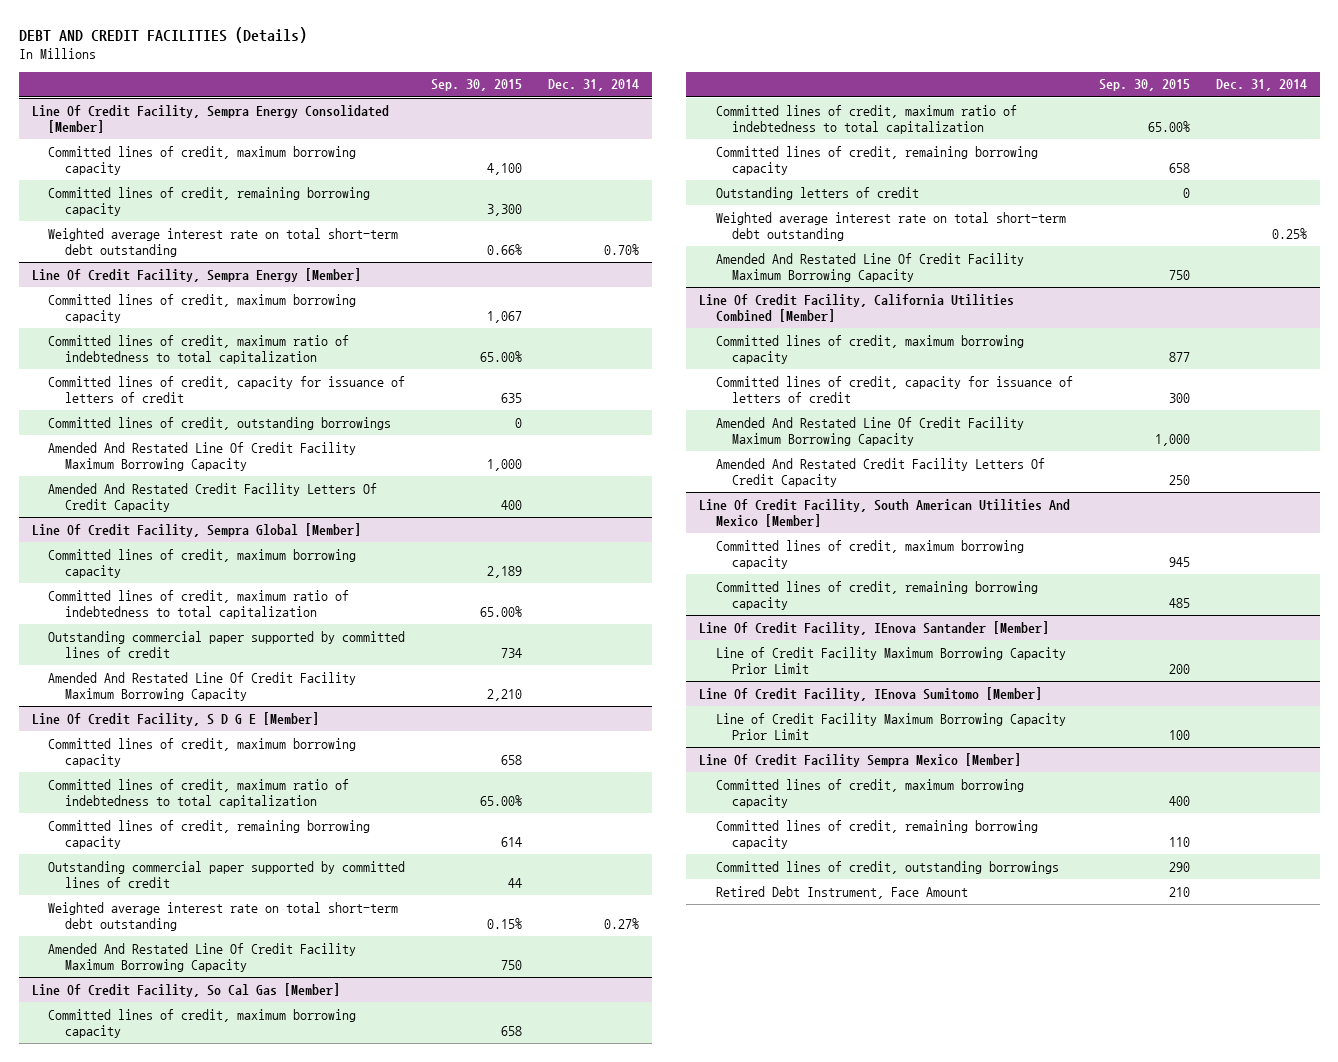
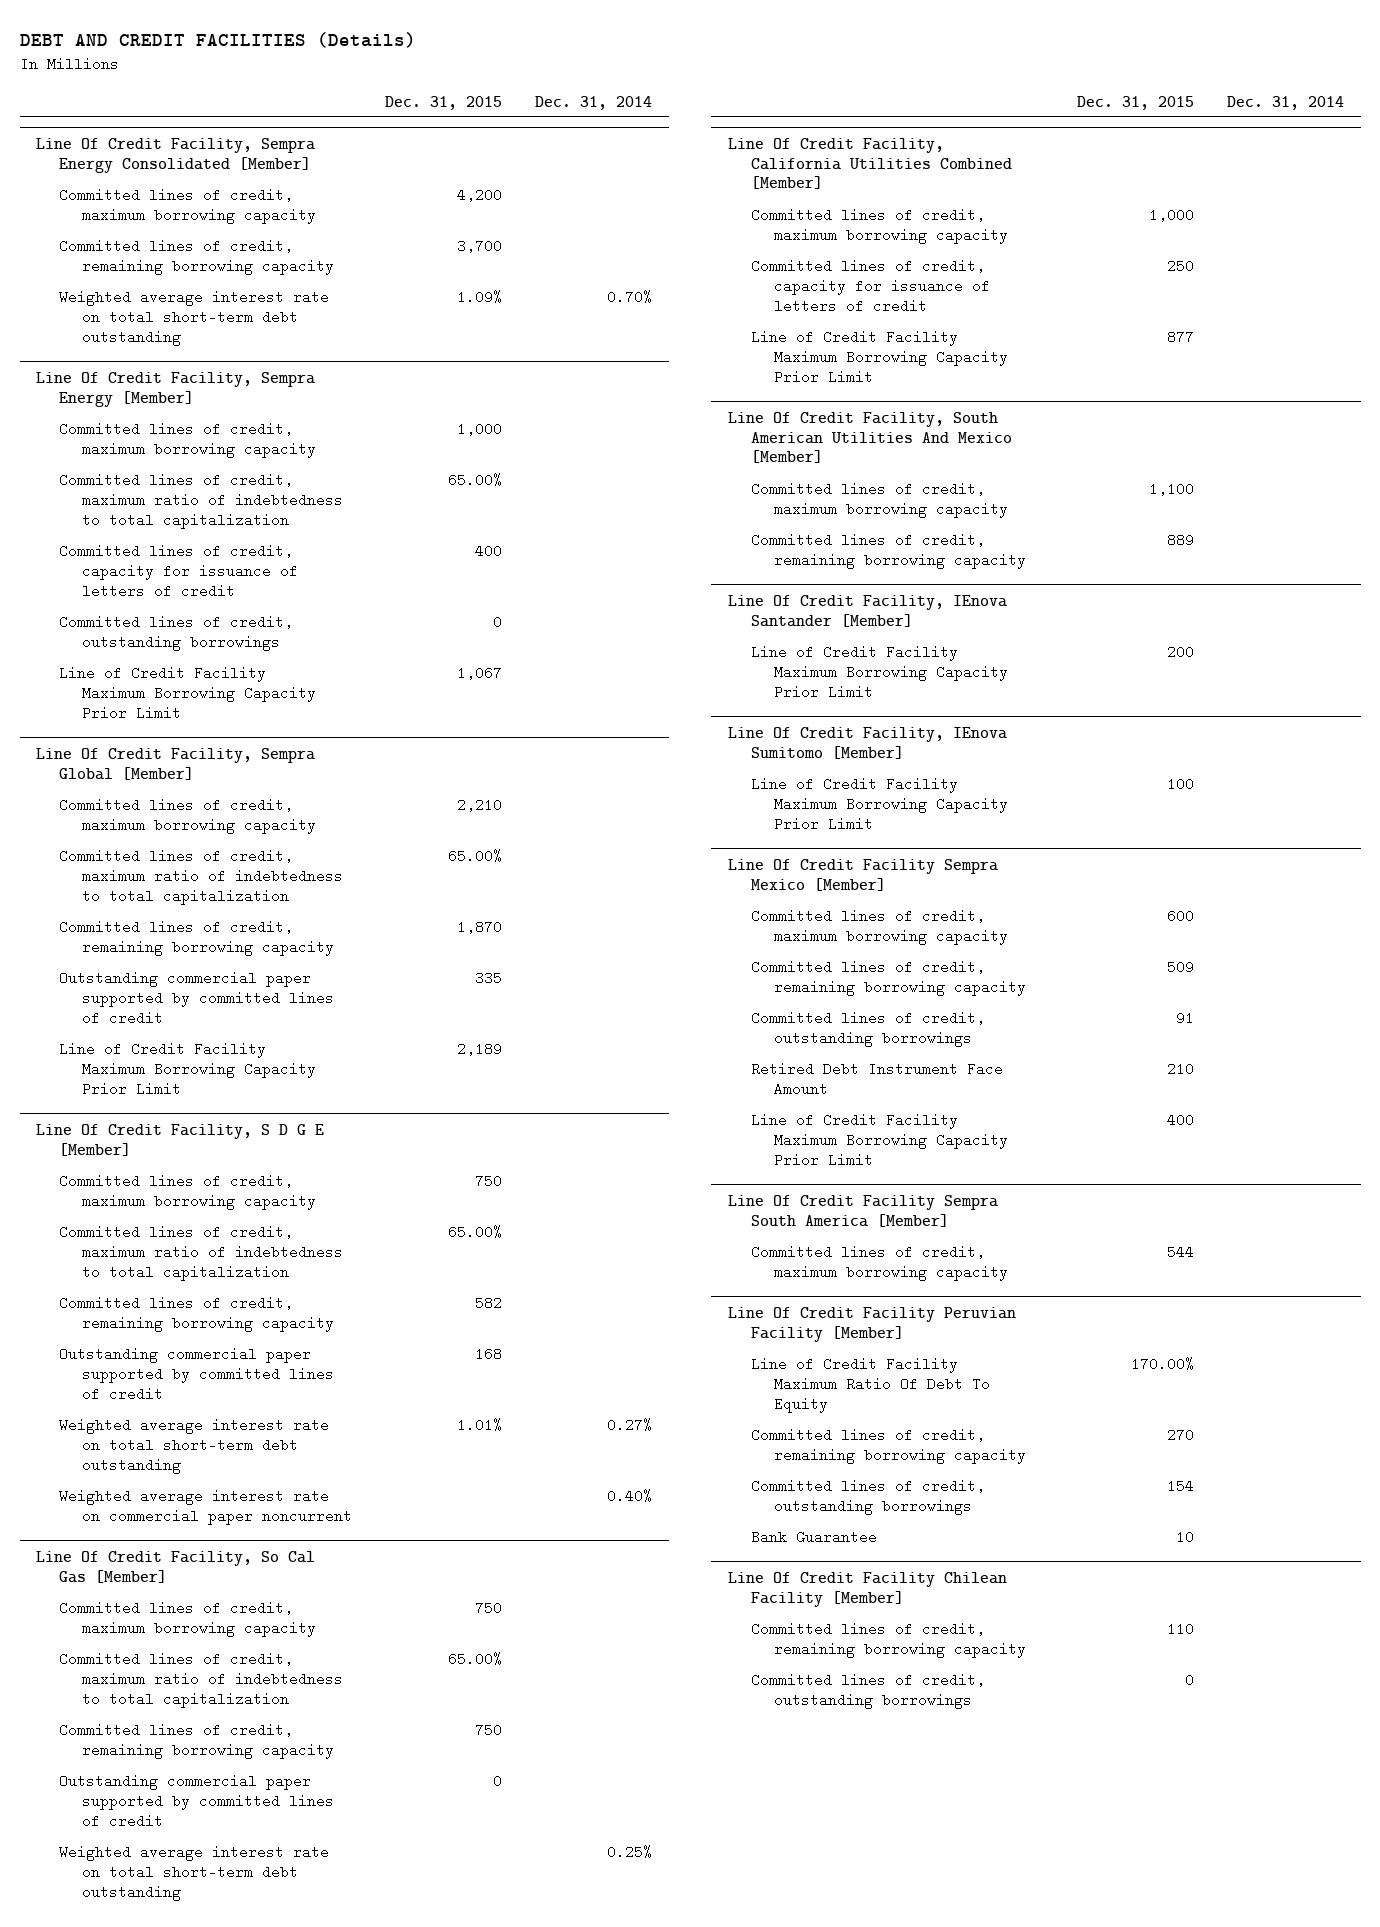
- | Sep. 30, 2015 | Dec. 31, 2014
+ | Dec. 31, 2015 | Dec. 31, 2014
@ Line Of Credit Facility, Sempra Energy [Member]
- Amended And Restated Line Of Credit Facility Maximum Borrowing Capacity | 1,000 |
- Amended And Restated Credit Facility Letters Of Credit Capacity | 400 |
+ Line of Credit Facility Maximum Borrowing Capacity Prior Limit | 1,067 |
@ Line Of Credit Facility, Sempra Global [Member]
+ Committed lines of credit, remaining borrowing capacity | 1,870 |
- Amended And Restated Line Of Credit Facility Maximum Borrowing Capacity | 2,210 |
+ Line of Credit Facility Maximum Borrowing Capacity Prior Limit | 2,189 |
@ Line Of Credit Facility, S D G E [Member]
- Amended And Restated Line Of Credit Facility Maximum Borrowing Capacity | 750 |
+ Weighted average interest rate on commercial paper noncurrent | | 0.40%
@ Line Of Credit Facility, So Cal Gas [Member]
- Outstanding letters of credit | 0 |
+ Outstanding commercial paper supported by committed lines of credit | 0 |
- Amended And Restated Line Of Credit Facility Maximum Borrowing Capacity | 750 |
@ Line Of Credit Facility, California Utilities Combined [Member]
- Amended And Restated Line Of Credit Facility Maximum Borrowing Capacity | 1,000 |
- Amended And Restated Credit Facility Letters Of Credit Capacity | 250 |
+ Line of Credit Facility Maximum Borrowing Capacity Prior Limit | 877 |
@ Line Of Credit Facility Sempra Mexico [Member]
- Retired Debt Instrument, Face Amount | 210 |
+ Retired Debt Instrument Face Amount | 210 |
+ Line of Credit Facility Maximum Borrowing Capacity Prior Limit | 400 |
+ Line Of Credit Facility Sempra South America [Member]
+ Committed lines of credit, maximum borrowing capacity | 544 |
+ Line Of Credit Facility Peruvian Facility [Member]
+ Line of Credit Facility Maximum Ratio Of Debt To Equity | 170.00% |
+ Committed lines of credit, remaining borrowing capacity | 270 |
+ Committed lines of credit, outstanding borrowings | 154 |
+ Bank Guarantee | 10 |
+ Line Of Credit Facility Chilean Facility [Member]
+ Committed lines of credit, remaining borrowing capacity | 110 |
+ Committed lines of credit, outstanding borrowings | 0 |

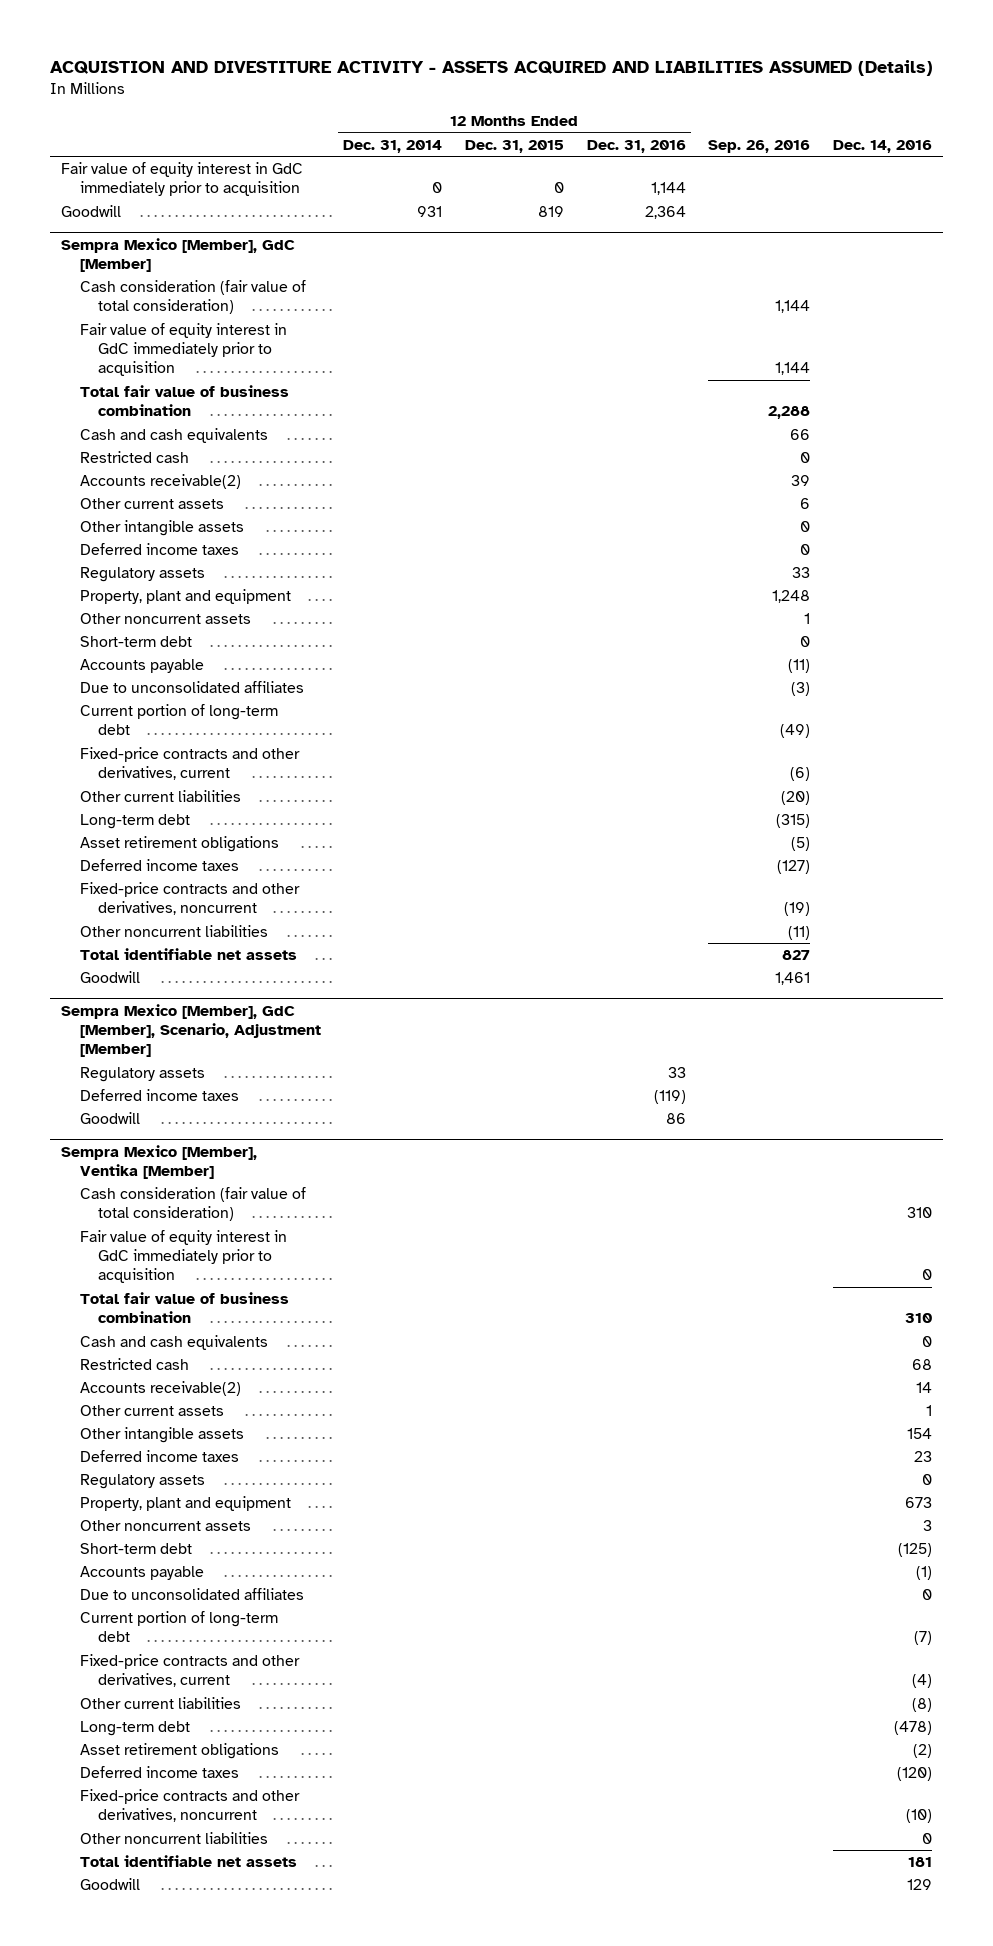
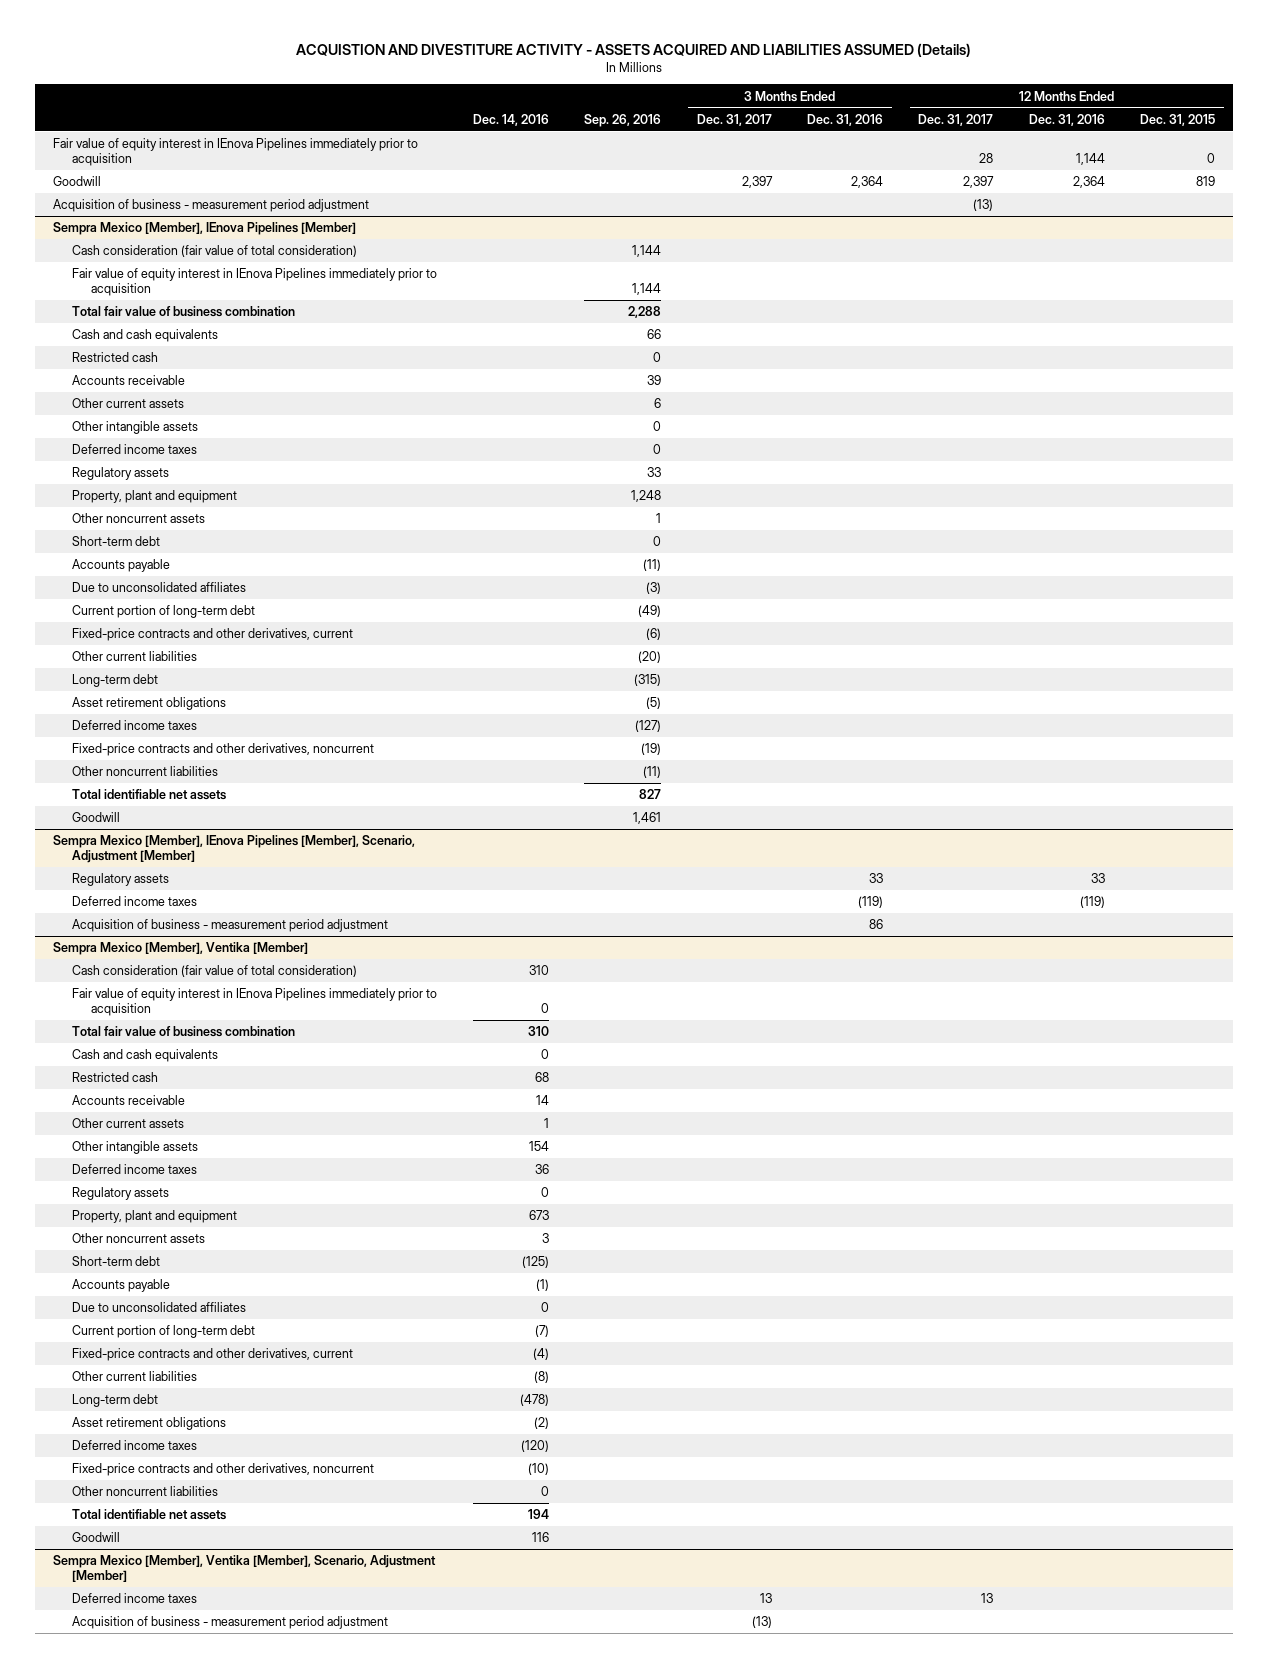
- | 12 Months Ended Dec. 31, 2014 | 12 Months Ended Dec. 31, 2015 | 12 Months Ended Dec. 31, 2016 | Sep. 26, 2016 | Dec. 14, 2016
+ | Dec. 14, 2016 | Sep. 26, 2016 | 3 Months Ended Dec. 31, 2017 | 3 Months Ended Dec. 31, 2016 | 12 Months Ended Dec. 31, 2017 | 12 Months Ended Dec. 31, 2016 | 12 Months Ended Dec. 31, 2015
- Fair value of equity interest in GdC immediately prior to acquisition | 0 | 0 | 1,144 | |
+ Fair value of equity interest in IEnova Pipelines immediately prior to acquisition | | | | | 28 | 1,144 | 0
- Sempra Mexico [Member], GdC [Member]
+ Acquisition of business - measurement period adjustment | | | | | (13) | |
+ Sempra Mexico [Member], IEnova Pipelines [Member]
- Fair value of equity interest in GdC immediately prior to acquisition | | | | 1,144 |
+ Fair value of equity interest in IEnova Pipelines immediately prior to acquisition | | 1,144 | | | | |
- Accounts receivable(2) | | | | 39 |
+ Accounts receivable | | 39 | | | | |
- Sempra Mexico [Member], GdC [Member], Scenario, Adjustment [Member]
+ Sempra Mexico [Member], IEnova Pipelines [Member], Scenario, Adjustment [Member]
- Goodwill | | | 86 | |
+ Acquisition of business - measurement period adjustment | | | | 86 | | |
@ Sempra Mexico [Member], Ventika [Member]
- Fair value of equity interest in GdC immediately prior to acquisition | | | | | 0
+ Fair value of equity interest in IEnova Pipelines immediately prior to acquisition | 0 | | | | | |
- Accounts receivable(2) | | | | | 14
+ Accounts receivable | 14 | | | | | |
- Deferred income taxes | | | | | 23
+ Deferred income taxes | 36 | | | | | |
- Total identifiable net assets | | | | | 181
- Goodwill | | | | | 129
+ Total identifiable net assets | 194 | | | | | |
+ Goodwill | 116 | | | | | |
+ Sempra Mexico [Member], Ventika [Member], Scenario, Adjustment [Member]
+ Deferred income taxes | | | 13 | | 13 | |
+ Acquisition of business - measurement period adjustment | | | (13) | | | |

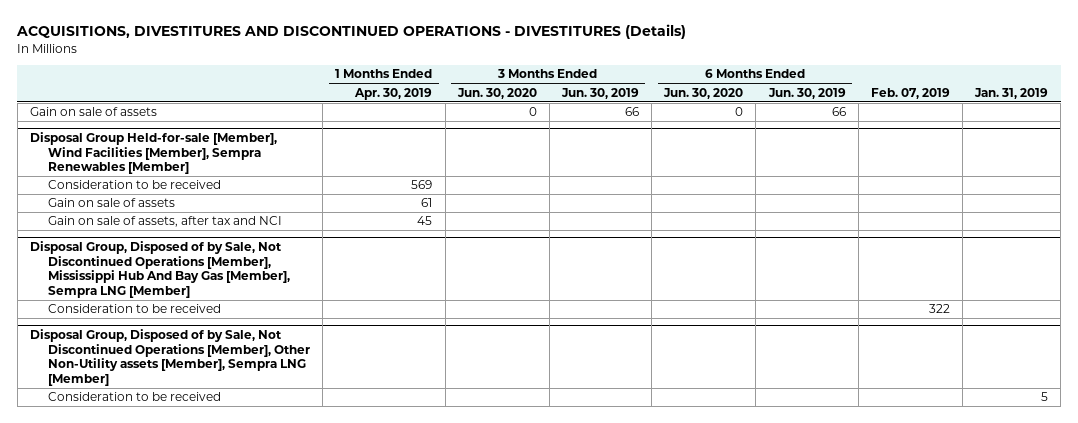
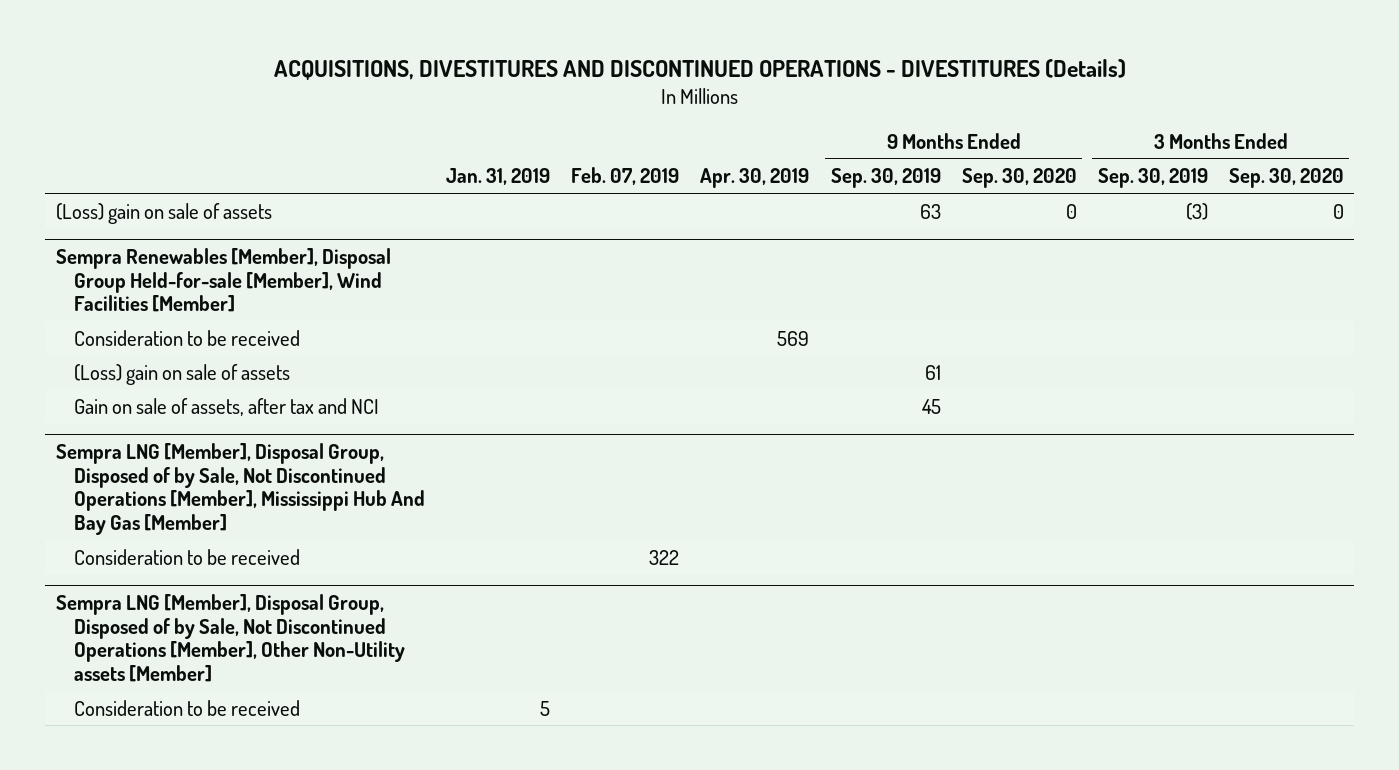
- | 1 Months Ended Apr. 30, 2019 | 3 Months Ended Jun. 30, 2020 | 3 Months Ended Jun. 30, 2019 | 6 Months Ended Jun. 30, 2020 | 6 Months Ended Jun. 30, 2019 | Feb. 07, 2019 | Jan. 31, 2019
+ | Jan. 31, 2019 | Feb. 07, 2019 | Apr. 30, 2019 | 9 Months Ended Sep. 30, 2019 | 9 Months Ended Sep. 30, 2020 | 3 Months Ended Sep. 30, 2019 | 3 Months Ended Sep. 30, 2020
- Gain on sale of assets | | 0 | 66 | 0 | 66 | |
- Disposal Group Held-for-sale [Member], Wind Facilities [Member], Sempra Renewables [Member]
+ (Loss) gain on sale of assets | | | | 63 | 0 | (3) | 0
+ Sempra Renewables [Member], Disposal Group Held-for-sale [Member], Wind Facilities [Member]
- Gain on sale of assets | 61 | | | | | |
+ (Loss) gain on sale of assets | | | | 61 | | |
- Disposal Group, Disposed of by Sale, Not Discontinued Operations [Member], Mississippi Hub And Bay Gas [Member], Sempra LNG [Member]
+ Sempra LNG [Member], Disposal Group, Disposed of by Sale, Not Discontinued Operations [Member], Mississippi Hub And Bay Gas [Member]
- Disposal Group, Disposed of by Sale, Not Discontinued Operations [Member], Other Non-Utility assets [Member], Sempra LNG [Member]
+ Sempra LNG [Member], Disposal Group, Disposed of by Sale, Not Discontinued Operations [Member], Other Non-Utility assets [Member]

